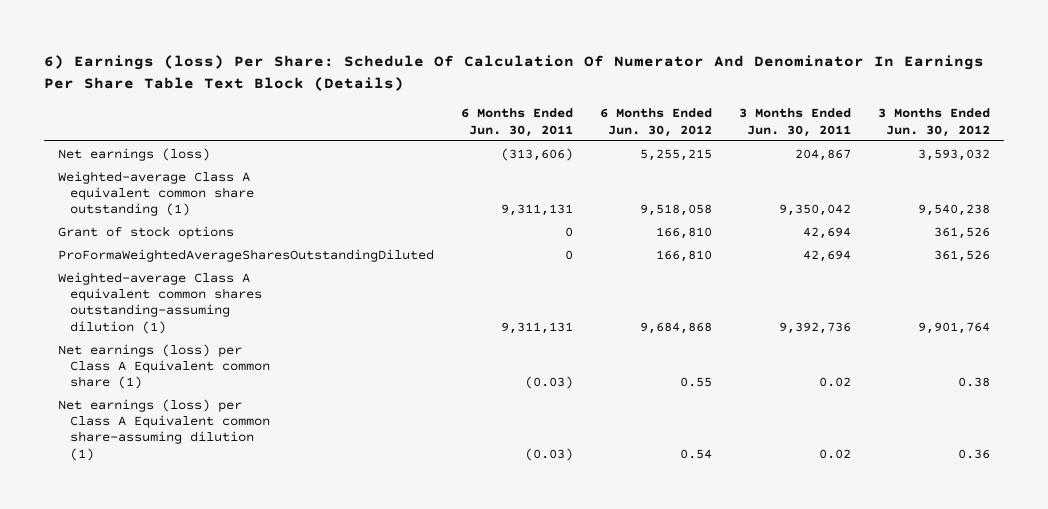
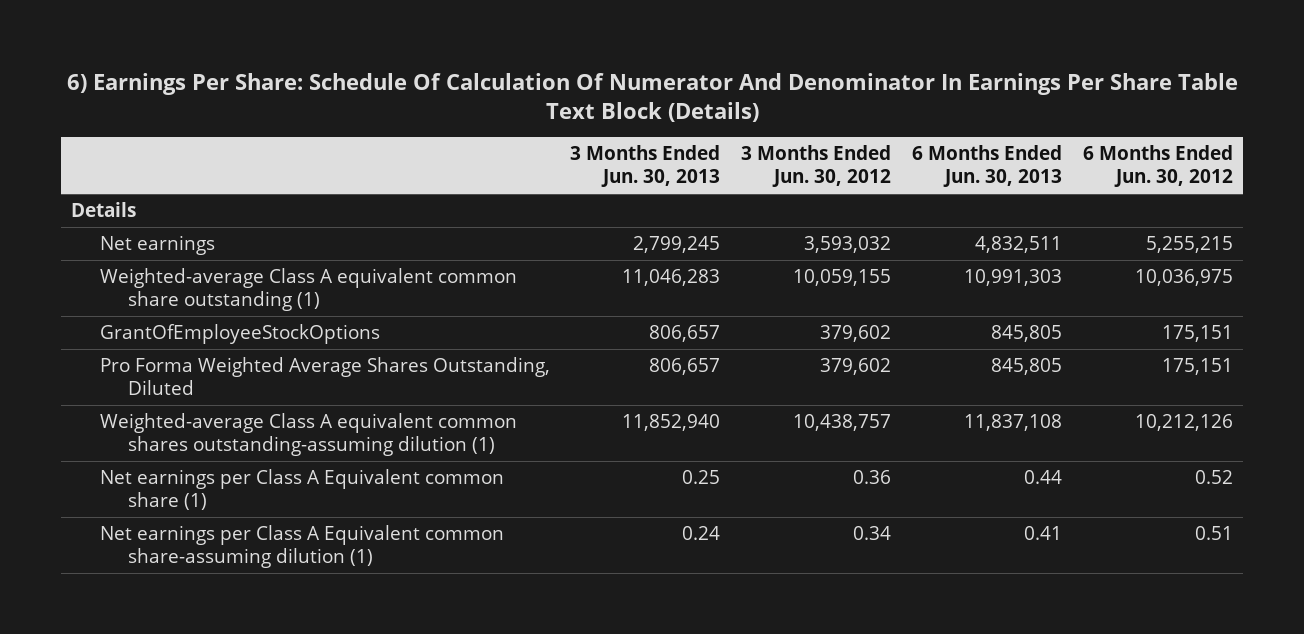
- 6) Earnings (loss) Per Share: Schedule Of Calculation Of Numerator And Denominator In Earnings Per Share Table Text Block (Details)
+ 6) Earnings Per Share: Schedule Of Calculation Of Numerator And Denominator In Earnings Per Share Table Text Block (Details)
- | 6 Months Ended Jun. 30, 2011 | 6 Months Ended Jun. 30, 2012 | 3 Months Ended Jun. 30, 2011 | 3 Months Ended Jun. 30, 2012
+ | 3 Months Ended Jun. 30, 2013 | 3 Months Ended Jun. 30, 2012 | 6 Months Ended Jun. 30, 2013 | 6 Months Ended Jun. 30, 2012
- Net earnings (loss) | (313,606) | 5,255,215 | 204,867 | 3,593,032
- Weighted-average Class A equivalent common share outstanding (1) | 9,311,131 | 9,518,058 | 9,350,042 | 9,540,238
- Grant of stock options | 0 | 166,810 | 42,694 | 361,526
- ProFormaWeightedAverageSharesOutstandingDiluted | 0 | 166,810 | 42,694 | 361,526
- Weighted-average Class A equivalent common shares outstanding-assuming dilution (1) | 9,311,131 | 9,684,868 | 9,392,736 | 9,901,764
- Net earnings (loss) per Class A Equivalent common share (1) | (0.03) | 0.55 | 0.02 | 0.38
- Net earnings (loss) per Class A Equivalent common share-assuming dilution (1) | (0.03) | 0.54 | 0.02 | 0.36
+ Details
+ Net earnings | 2,799,245 | 3,593,032 | 4,832,511 | 5,255,215
+ Weighted-average Class A equivalent common share outstanding (1) | 11,046,283 | 10,059,155 | 10,991,303 | 10,036,975
+ GrantOfEmployeeStockOptions | 806,657 | 379,602 | 845,805 | 175,151
+ Pro Forma Weighted Average Shares Outstanding, Diluted | 806,657 | 379,602 | 845,805 | 175,151
+ Weighted-average Class A equivalent common shares outstanding-assuming dilution (1) | 11,852,940 | 10,438,757 | 11,837,108 | 10,212,126
+ Net earnings per Class A Equivalent common share (1) | 0.25 | 0.36 | 0.44 | 0.52
+ Net earnings per Class A Equivalent common share-assuming dilution (1) | 0.24 | 0.34 | 0.41 | 0.51

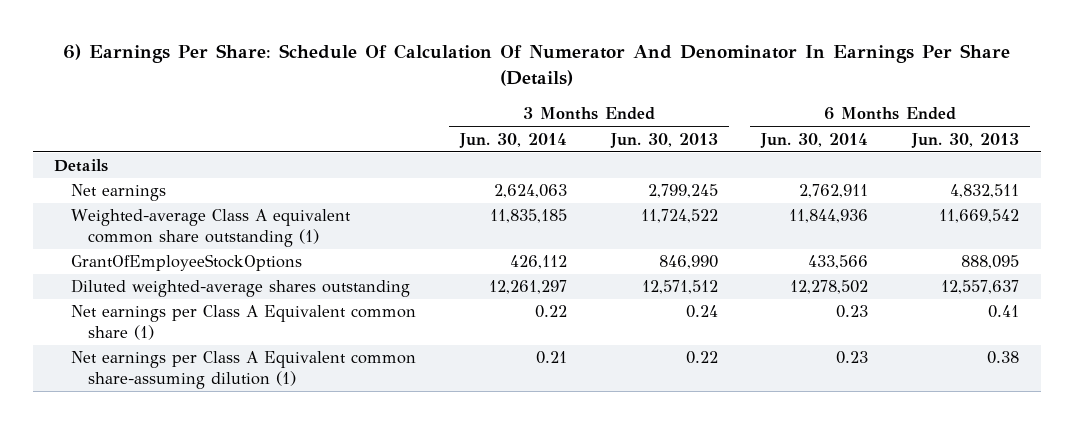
- 6) Earnings Per Share: Schedule Of Calculation Of Numerator And Denominator In Earnings Per Share Table Text Block (Details)
+ 6) Earnings Per Share: Schedule Of Calculation Of Numerator And Denominator In Earnings Per Share (Details)
- | 3 Months Ended Jun. 30, 2013 | 3 Months Ended Jun. 30, 2012 | 6 Months Ended Jun. 30, 2013 | 6 Months Ended Jun. 30, 2012
+ | 3 Months Ended Jun. 30, 2014 | 3 Months Ended Jun. 30, 2013 | 6 Months Ended Jun. 30, 2014 | 6 Months Ended Jun. 30, 2013
- Weighted-average Class A equivalent common share outstanding (1) | 11,046,283 | 10,059,155 | 10,991,303 | 10,036,975
- GrantOfEmployeeStockOptions | 806,657 | 379,602 | 845,805 | 175,151
- Pro Forma Weighted Average Shares Outstanding, Diluted | 806,657 | 379,602 | 845,805 | 175,151
- Weighted-average Class A equivalent common shares outstanding-assuming dilution (1) | 11,852,940 | 10,438,757 | 11,837,108 | 10,212,126
- Net earnings per Class A Equivalent common share (1) | 0.25 | 0.36 | 0.44 | 0.52
- Net earnings per Class A Equivalent common share-assuming dilution (1) | 0.24 | 0.34 | 0.41 | 0.51
+ Weighted-average Class A equivalent common share outstanding (1) | 11,835,185 | 11,724,522 | 11,844,936 | 11,669,542
+ GrantOfEmployeeStockOptions | 426,112 | 846,990 | 433,566 | 888,095
+ Diluted weighted-average shares outstanding | 12,261,297 | 12,571,512 | 12,278,502 | 12,557,637
+ Net earnings per Class A Equivalent common share (1) | 0.22 | 0.24 | 0.23 | 0.41
+ Net earnings per Class A Equivalent common share-assuming dilution (1) | 0.21 | 0.22 | 0.23 | 0.38

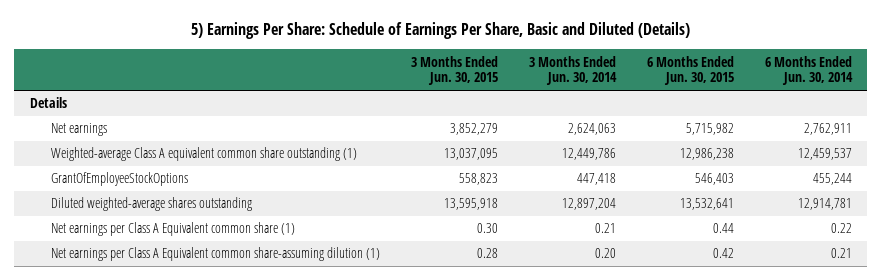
- 6) Earnings Per Share: Schedule Of Calculation Of Numerator And Denominator In Earnings Per Share (Details)
+ 5) Earnings Per Share: Schedule of Earnings Per Share, Basic and Diluted (Details)
- | 3 Months Ended Jun. 30, 2014 | 3 Months Ended Jun. 30, 2013 | 6 Months Ended Jun. 30, 2014 | 6 Months Ended Jun. 30, 2013
+ | 3 Months Ended Jun. 30, 2015 | 3 Months Ended Jun. 30, 2014 | 6 Months Ended Jun. 30, 2015 | 6 Months Ended Jun. 30, 2014
- Weighted-average Class A equivalent common share outstanding (1) | 11,835,185 | 11,724,522 | 11,844,936 | 11,669,542
- GrantOfEmployeeStockOptions | 426,112 | 846,990 | 433,566 | 888,095
- Diluted weighted-average shares outstanding | 12,261,297 | 12,571,512 | 12,278,502 | 12,557,637
- Net earnings per Class A Equivalent common share (1) | 0.22 | 0.24 | 0.23 | 0.41
- Net earnings per Class A Equivalent common share-assuming dilution (1) | 0.21 | 0.22 | 0.23 | 0.38
+ Weighted-average Class A equivalent common share outstanding (1) | 13,037,095 | 12,449,786 | 12,986,238 | 12,459,537
+ GrantOfEmployeeStockOptions | 558,823 | 447,418 | 546,403 | 455,244
+ Diluted weighted-average shares outstanding | 13,595,918 | 12,897,204 | 13,532,641 | 12,914,781
+ Net earnings per Class A Equivalent common share (1) | 0.30 | 0.21 | 0.44 | 0.22
+ Net earnings per Class A Equivalent common share-assuming dilution (1) | 0.28 | 0.20 | 0.42 | 0.21

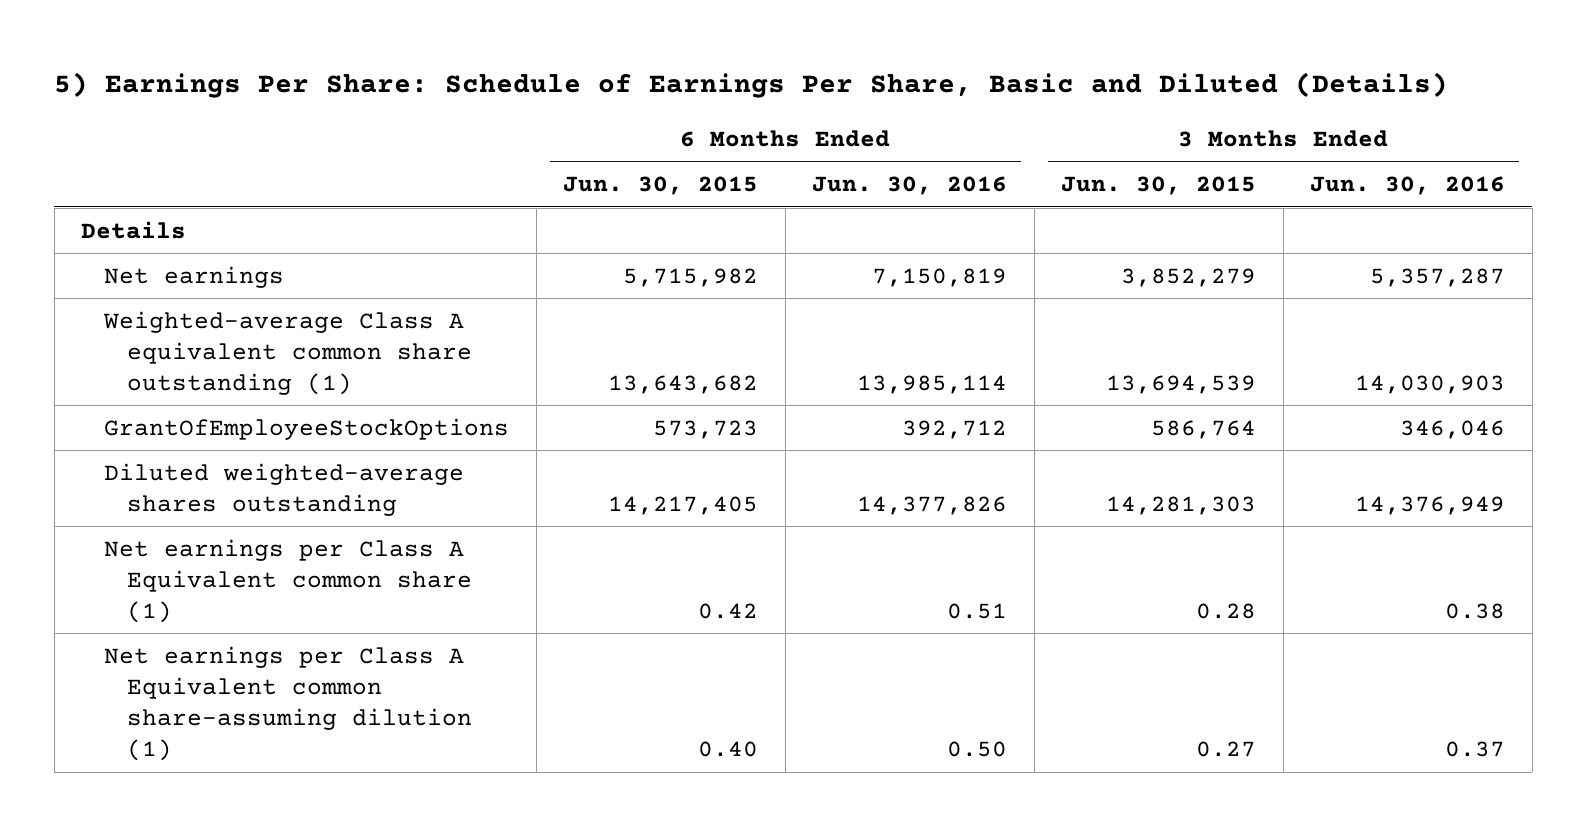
- | 3 Months Ended Jun. 30, 2015 | 3 Months Ended Jun. 30, 2014 | 6 Months Ended Jun. 30, 2015 | 6 Months Ended Jun. 30, 2014
+ | 6 Months Ended Jun. 30, 2015 | 6 Months Ended Jun. 30, 2016 | 3 Months Ended Jun. 30, 2015 | 3 Months Ended Jun. 30, 2016
- Weighted-average Class A equivalent common share outstanding (1) | 13,037,095 | 12,449,786 | 12,986,238 | 12,459,537
- GrantOfEmployeeStockOptions | 558,823 | 447,418 | 546,403 | 455,244
- Diluted weighted-average shares outstanding | 13,595,918 | 12,897,204 | 13,532,641 | 12,914,781
- Net earnings per Class A Equivalent common share (1) | 0.30 | 0.21 | 0.44 | 0.22
- Net earnings per Class A Equivalent common share-assuming dilution (1) | 0.28 | 0.20 | 0.42 | 0.21
+ Weighted-average Class A equivalent common share outstanding (1) | 13,643,682 | 13,985,114 | 13,694,539 | 14,030,903
+ GrantOfEmployeeStockOptions | 573,723 | 392,712 | 586,764 | 346,046
+ Diluted weighted-average shares outstanding | 14,217,405 | 14,377,826 | 14,281,303 | 14,376,949
+ Net earnings per Class A Equivalent common share (1) | 0.42 | 0.51 | 0.28 | 0.38
+ Net earnings per Class A Equivalent common share-assuming dilution (1) | 0.40 | 0.50 | 0.27 | 0.37

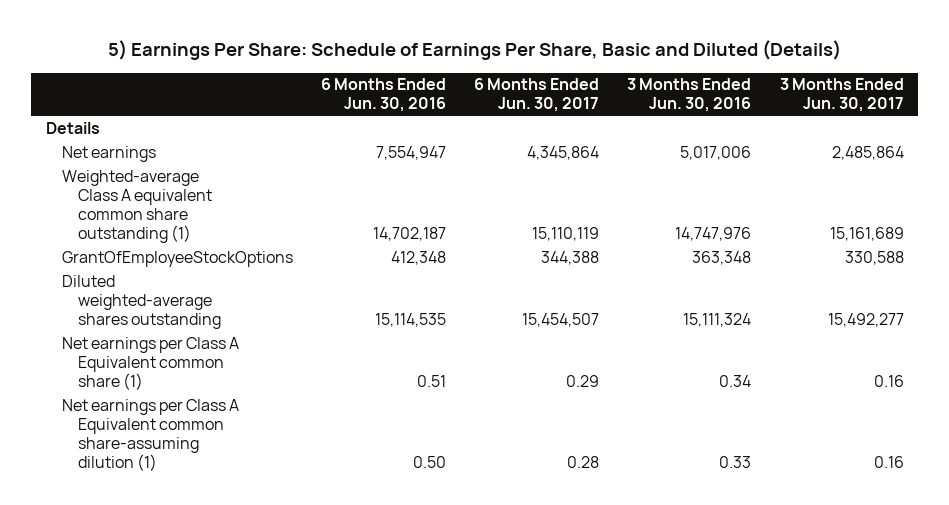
- | 6 Months Ended Jun. 30, 2015 | 6 Months Ended Jun. 30, 2016 | 3 Months Ended Jun. 30, 2015 | 3 Months Ended Jun. 30, 2016
+ | 6 Months Ended Jun. 30, 2016 | 6 Months Ended Jun. 30, 2017 | 3 Months Ended Jun. 30, 2016 | 3 Months Ended Jun. 30, 2017
- Net earnings | 5,715,982 | 7,150,819 | 3,852,279 | 5,357,287
- Weighted-average Class A equivalent common share outstanding (1) | 13,643,682 | 13,985,114 | 13,694,539 | 14,030,903
- GrantOfEmployeeStockOptions | 573,723 | 392,712 | 586,764 | 346,046
- Diluted weighted-average shares outstanding | 14,217,405 | 14,377,826 | 14,281,303 | 14,376,949
- Net earnings per Class A Equivalent common share (1) | 0.42 | 0.51 | 0.28 | 0.38
- Net earnings per Class A Equivalent common share-assuming dilution (1) | 0.40 | 0.50 | 0.27 | 0.37
+ Net earnings | 7,554,947 | 4,345,864 | 5,017,006 | 2,485,864
+ Weighted-average Class A equivalent common share outstanding (1) | 14,702,187 | 15,110,119 | 14,747,976 | 15,161,689
+ GrantOfEmployeeStockOptions | 412,348 | 344,388 | 363,348 | 330,588
+ Diluted weighted-average shares outstanding | 15,114,535 | 15,454,507 | 15,111,324 | 15,492,277
+ Net earnings per Class A Equivalent common share (1) | 0.51 | 0.29 | 0.34 | 0.16
+ Net earnings per Class A Equivalent common share-assuming dilution (1) | 0.50 | 0.28 | 0.33 | 0.16

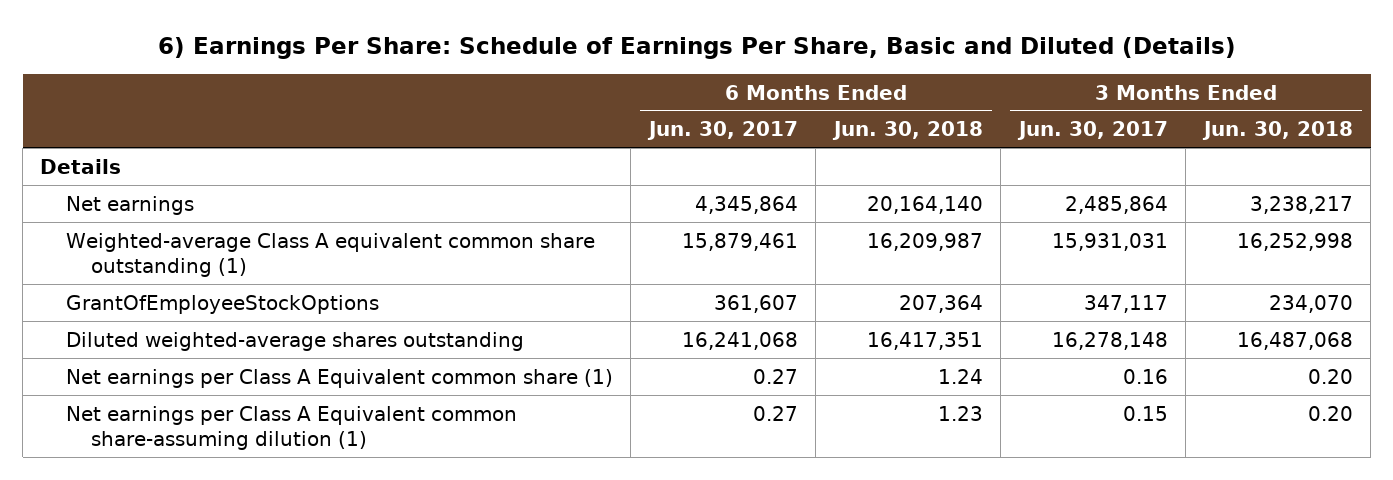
- 5) Earnings Per Share: Schedule of Earnings Per Share, Basic and Diluted (Details)
+ 6) Earnings Per Share: Schedule of Earnings Per Share, Basic and Diluted (Details)
- | 6 Months Ended Jun. 30, 2016 | 6 Months Ended Jun. 30, 2017 | 3 Months Ended Jun. 30, 2016 | 3 Months Ended Jun. 30, 2017
+ | 6 Months Ended Jun. 30, 2017 | 6 Months Ended Jun. 30, 2018 | 3 Months Ended Jun. 30, 2017 | 3 Months Ended Jun. 30, 2018
- Weighted-average Class A equivalent common share outstanding (1) | 14,702,187 | 15,110,119 | 14,747,976 | 15,161,689
- GrantOfEmployeeStockOptions | 412,348 | 344,388 | 363,348 | 330,588
- Diluted weighted-average shares outstanding | 15,114,535 | 15,454,507 | 15,111,324 | 15,492,277
- Net earnings per Class A Equivalent common share (1) | 0.51 | 0.29 | 0.34 | 0.16
- Net earnings per Class A Equivalent common share-assuming dilution (1) | 0.50 | 0.28 | 0.33 | 0.16
+ Weighted-average Class A equivalent common share outstanding (1) | 15,879,461 | 16,209,987 | 15,931,031 | 16,252,998
+ GrantOfEmployeeStockOptions | 361,607 | 207,364 | 347,117 | 234,070
+ Diluted weighted-average shares outstanding | 16,241,068 | 16,417,351 | 16,278,148 | 16,487,068
+ Net earnings per Class A Equivalent common share (1) | 0.27 | 1.24 | 0.16 | 0.20
+ Net earnings per Class A Equivalent common share-assuming dilution (1) | 0.27 | 1.23 | 0.15 | 0.20

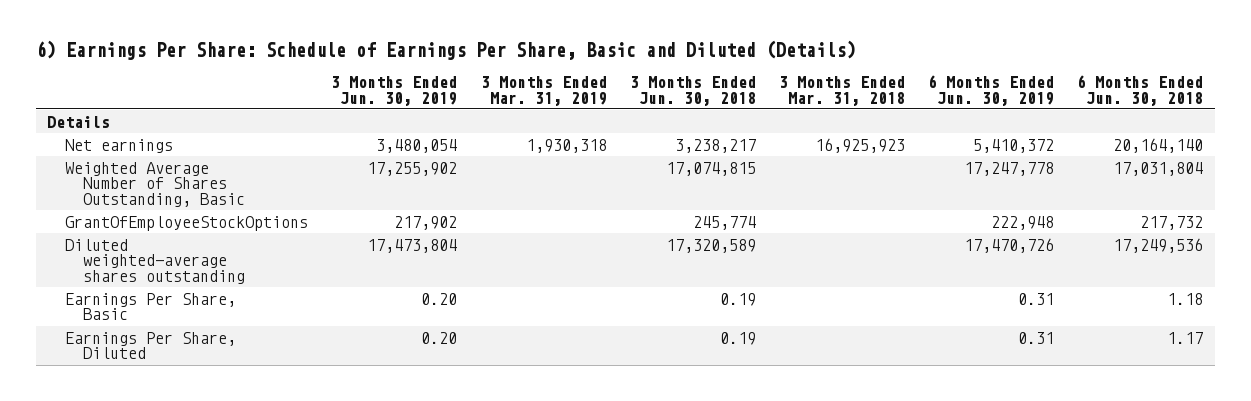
- | 6 Months Ended Jun. 30, 2017 | 6 Months Ended Jun. 30, 2018 | 3 Months Ended Jun. 30, 2017 | 3 Months Ended Jun. 30, 2018
+ | 3 Months Ended Jun. 30, 2019 | 3 Months Ended Mar. 31, 2019 | 3 Months Ended Jun. 30, 2018 | 3 Months Ended Mar. 31, 2018 | 6 Months Ended Jun. 30, 2019 | 6 Months Ended Jun. 30, 2018
- Weighted-average Class A equivalent common share outstanding (1) | 15,879,461 | 16,209,987 | 15,931,031 | 16,252,998
- GrantOfEmployeeStockOptions | 361,607 | 207,364 | 347,117 | 234,070
- Diluted weighted-average shares outstanding | 16,241,068 | 16,417,351 | 16,278,148 | 16,487,068
- Net earnings per Class A Equivalent common share (1) | 0.27 | 1.24 | 0.16 | 0.20
- Net earnings per Class A Equivalent common share-assuming dilution (1) | 0.27 | 1.23 | 0.15 | 0.20
+ Weighted Average Number of Shares Outstanding, Basic | 17,255,902 | | 17,074,815 | | 17,247,778 | 17,031,804
+ GrantOfEmployeeStockOptions | 217,902 | | 245,774 | | 222,948 | 217,732
+ Diluted weighted-average shares outstanding | 17,473,804 | | 17,320,589 | | 17,470,726 | 17,249,536
+ Earnings Per Share, Basic | 0.20 | | 0.19 | | 0.31 | 1.18
+ Earnings Per Share, Diluted | 0.20 | | 0.19 | | 0.31 | 1.17

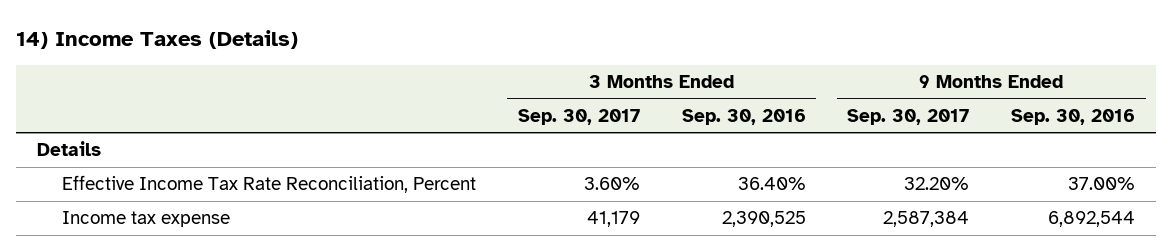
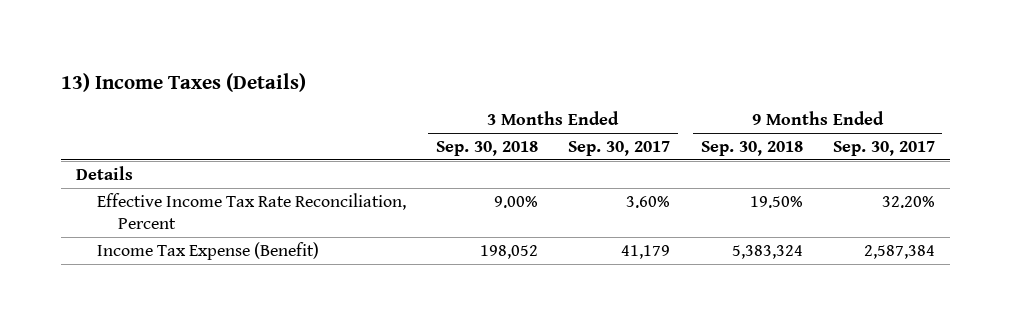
- 14) Income Taxes (Details)
+ 13) Income Taxes (Details)
- | 3 Months Ended Sep. 30, 2017 | 3 Months Ended Sep. 30, 2016 | 9 Months Ended Sep. 30, 2017 | 9 Months Ended Sep. 30, 2016
+ | 3 Months Ended Sep. 30, 2018 | 3 Months Ended Sep. 30, 2017 | 9 Months Ended Sep. 30, 2018 | 9 Months Ended Sep. 30, 2017
- Income tax expense | 41,179 | 2,390,525 | 2,587,384 | 6,892,544
+ Income Tax Expense (Benefit) | 198,052 | 41,179 | 5,383,324 | 2,587,384

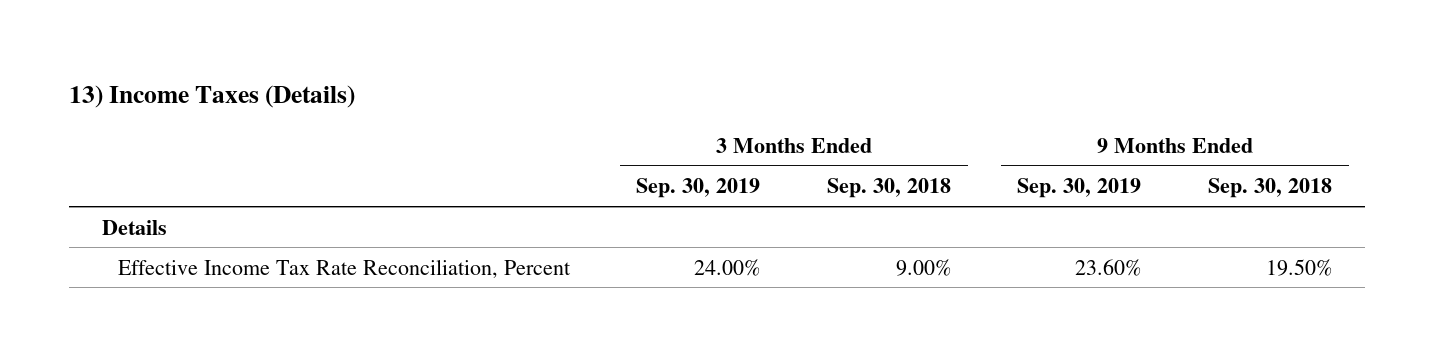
- | 3 Months Ended Sep. 30, 2018 | 3 Months Ended Sep. 30, 2017 | 9 Months Ended Sep. 30, 2018 | 9 Months Ended Sep. 30, 2017
+ | 3 Months Ended Sep. 30, 2019 | 3 Months Ended Sep. 30, 2018 | 9 Months Ended Sep. 30, 2019 | 9 Months Ended Sep. 30, 2018
- Income Tax Expense (Benefit) | 198,052 | 41,179 | 5,383,324 | 2,587,384

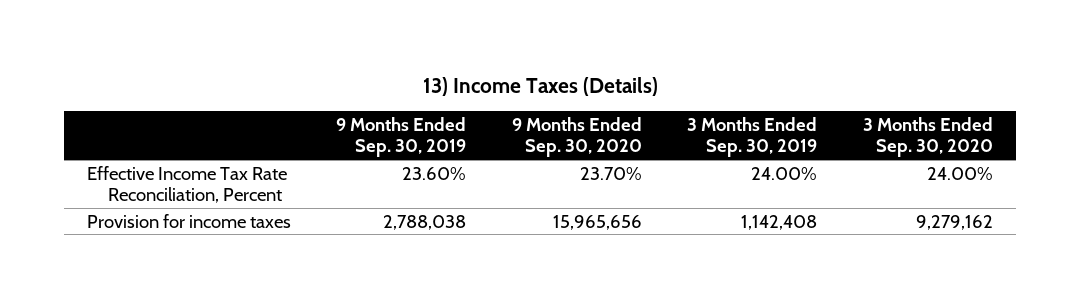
- | 3 Months Ended Sep. 30, 2019 | 3 Months Ended Sep. 30, 2018 | 9 Months Ended Sep. 30, 2019 | 9 Months Ended Sep. 30, 2018
+ | 9 Months Ended Sep. 30, 2019 | 9 Months Ended Sep. 30, 2020 | 3 Months Ended Sep. 30, 2019 | 3 Months Ended Sep. 30, 2020
- Details
+ Provision for income taxes | 2,788,038 | 15,965,656 | 1,142,408 | 9,279,162

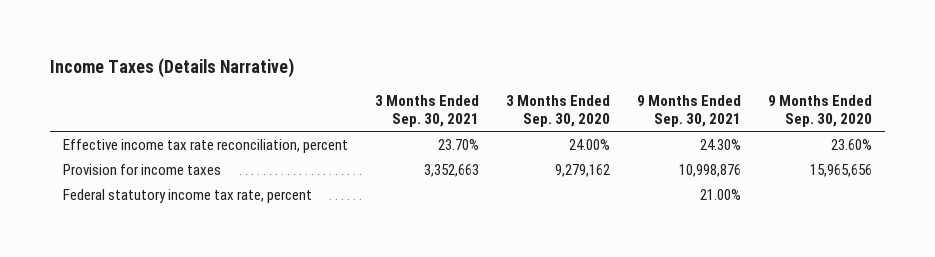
- 13) Income Taxes (Details)
+ Income Taxes (Details Narrative)
- | 9 Months Ended Sep. 30, 2019 | 9 Months Ended Sep. 30, 2020 | 3 Months Ended Sep. 30, 2019 | 3 Months Ended Sep. 30, 2020
+ | 3 Months Ended Sep. 30, 2021 | 3 Months Ended Sep. 30, 2020 | 9 Months Ended Sep. 30, 2021 | 9 Months Ended Sep. 30, 2020
- Effective Income Tax Rate Reconciliation, Percent | 23.60% | 23.70% | 24.00% | 24.00%
+ Effective income tax rate reconciliation, percent | 23.70% | 24.00% | 24.30% | 23.60%
+ Federal statutory income tax rate, percent | | | 21.00% |

